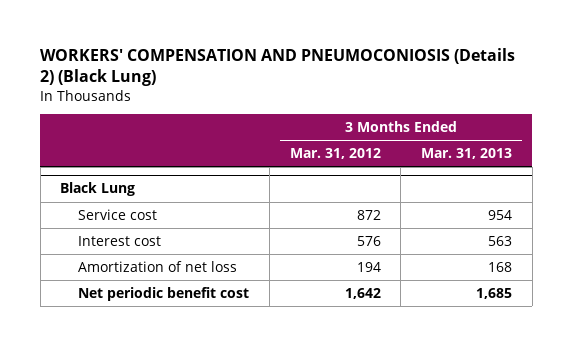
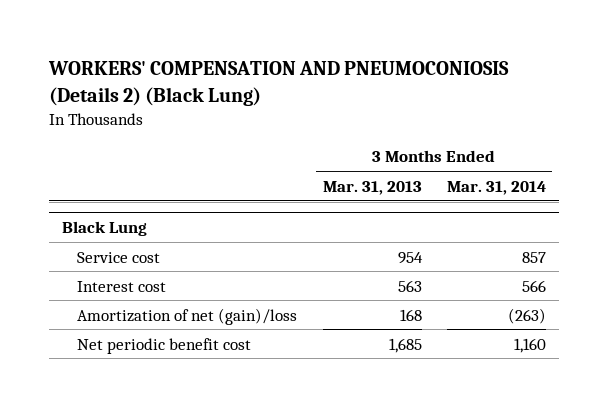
- | 3 Months Ended Mar. 31, 2012 | 3 Months Ended Mar. 31, 2013
+ | 3 Months Ended Mar. 31, 2013 | 3 Months Ended Mar. 31, 2014
@ Black Lung
- Amortization of net loss | 194 | 168
+ Amortization of net (gain)/loss | 168 | (263)

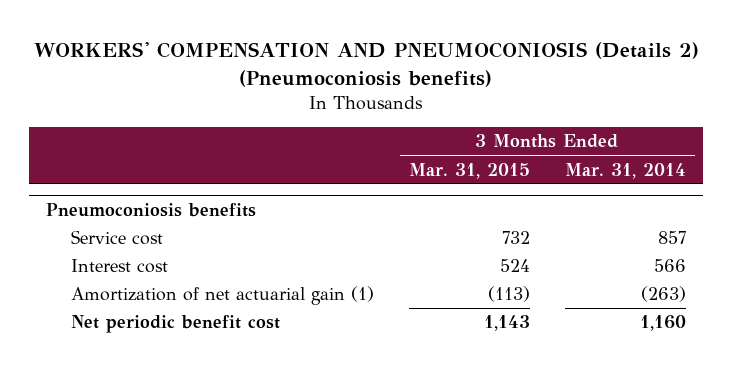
- WORKERS' COMPENSATION AND PNEUMOCONIOSIS (Details 2) (Black Lung)
+ WORKERS' COMPENSATION AND PNEUMOCONIOSIS (Details 2) (Pneumoconiosis benefits)
- | 3 Months Ended Mar. 31, 2013 | 3 Months Ended Mar. 31, 2014
+ | 3 Months Ended Mar. 31, 2015 | 3 Months Ended Mar. 31, 2014
- Black Lung
+ Pneumoconiosis benefits
- Amortization of net (gain)/loss | 168 | (263)
+ Amortization of net actuarial gain (1) | (113) | (263)

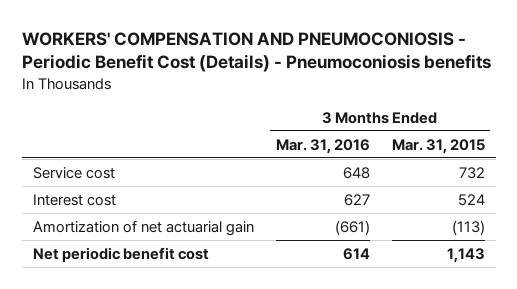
- WORKERS' COMPENSATION AND PNEUMOCONIOSIS (Details 2) (Pneumoconiosis benefits)
+ WORKERS' COMPENSATION AND PNEUMOCONIOSIS - Periodic Benefit Cost (Details) - Pneumoconiosis benefits
- | 3 Months Ended Mar. 31, 2015 | 3 Months Ended Mar. 31, 2014
+ | 3 Months Ended Mar. 31, 2016 | 3 Months Ended Mar. 31, 2015
- Pneumoconiosis benefits
- Amortization of net actuarial gain (1) | (113) | (263)
+ Amortization of net actuarial gain | (661) | (113)

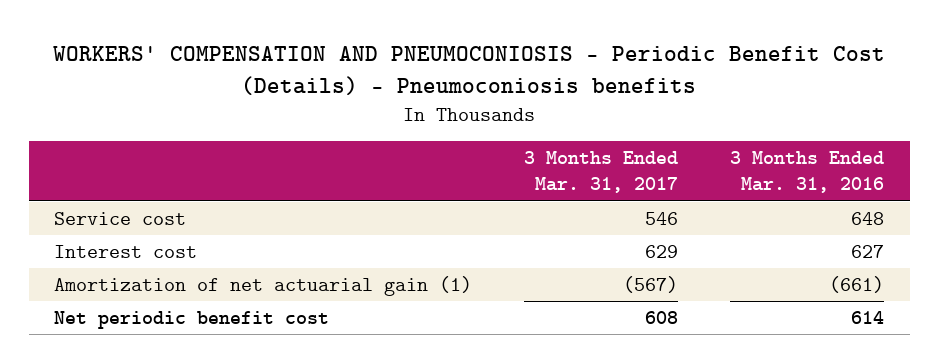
- | 3 Months Ended Mar. 31, 2016 | 3 Months Ended Mar. 31, 2015
+ | 3 Months Ended Mar. 31, 2017 | 3 Months Ended Mar. 31, 2016
- Amortization of net actuarial gain | (661) | (113)
+ Amortization of net actuarial gain (1) | (567) | (661)

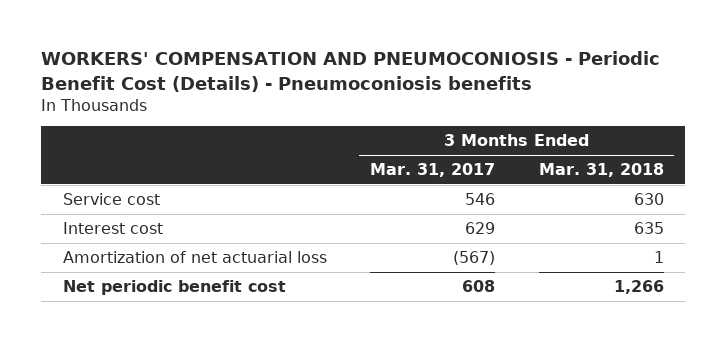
- | 3 Months Ended Mar. 31, 2017 | 3 Months Ended Mar. 31, 2016
+ | 3 Months Ended Mar. 31, 2017 | 3 Months Ended Mar. 31, 2018
- Amortization of net actuarial gain (1) | (567) | (661)
+ Amortization of net actuarial loss | (567) | 1

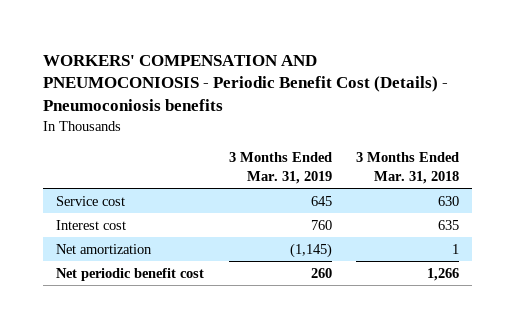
- | 3 Months Ended Mar. 31, 2017 | 3 Months Ended Mar. 31, 2018
+ | 3 Months Ended Mar. 31, 2019 | 3 Months Ended Mar. 31, 2018
- Amortization of net actuarial loss | (567) | 1
+ Net amortization | (1,145) | 1

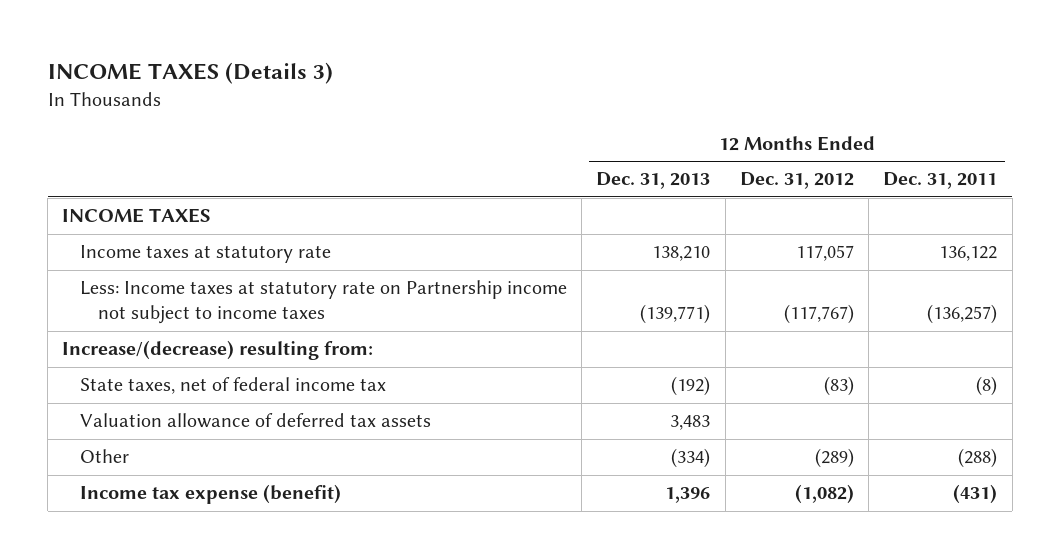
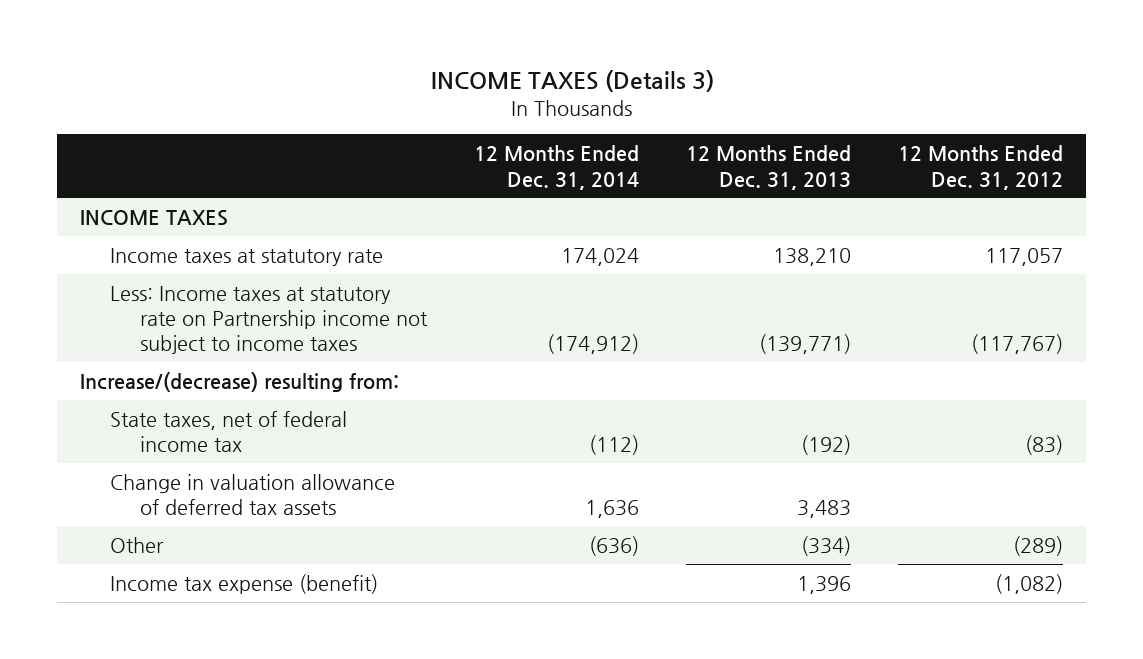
- | 12 Months Ended Dec. 31, 2013 | 12 Months Ended Dec. 31, 2012 | 12 Months Ended Dec. 31, 2011
+ | 12 Months Ended Dec. 31, 2014 | 12 Months Ended Dec. 31, 2013 | 12 Months Ended Dec. 31, 2012
- Valuation allowance of deferred tax assets | 3,483 | |
+ Change in valuation allowance of deferred tax assets | 1,636 | 3,483 |

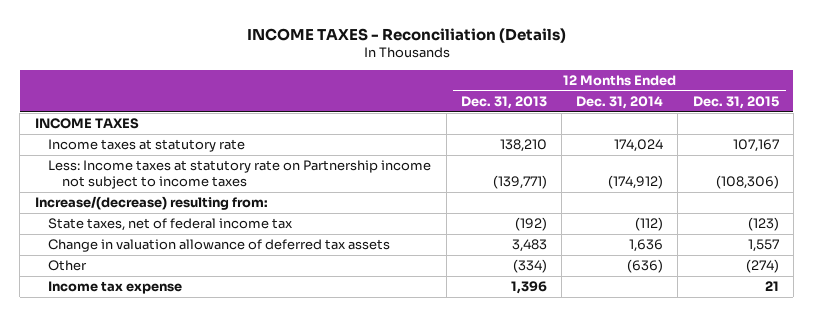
- INCOME TAXES (Details 3)
+ INCOME TAXES - Reconciliation (Details)
- | 12 Months Ended Dec. 31, 2014 | 12 Months Ended Dec. 31, 2013 | 12 Months Ended Dec. 31, 2012
+ | 12 Months Ended Dec. 31, 2013 | 12 Months Ended Dec. 31, 2014 | 12 Months Ended Dec. 31, 2015
- Income tax expense (benefit) | | 1,396 | (1,082)
+ Income tax expense | 1,396 | | 21

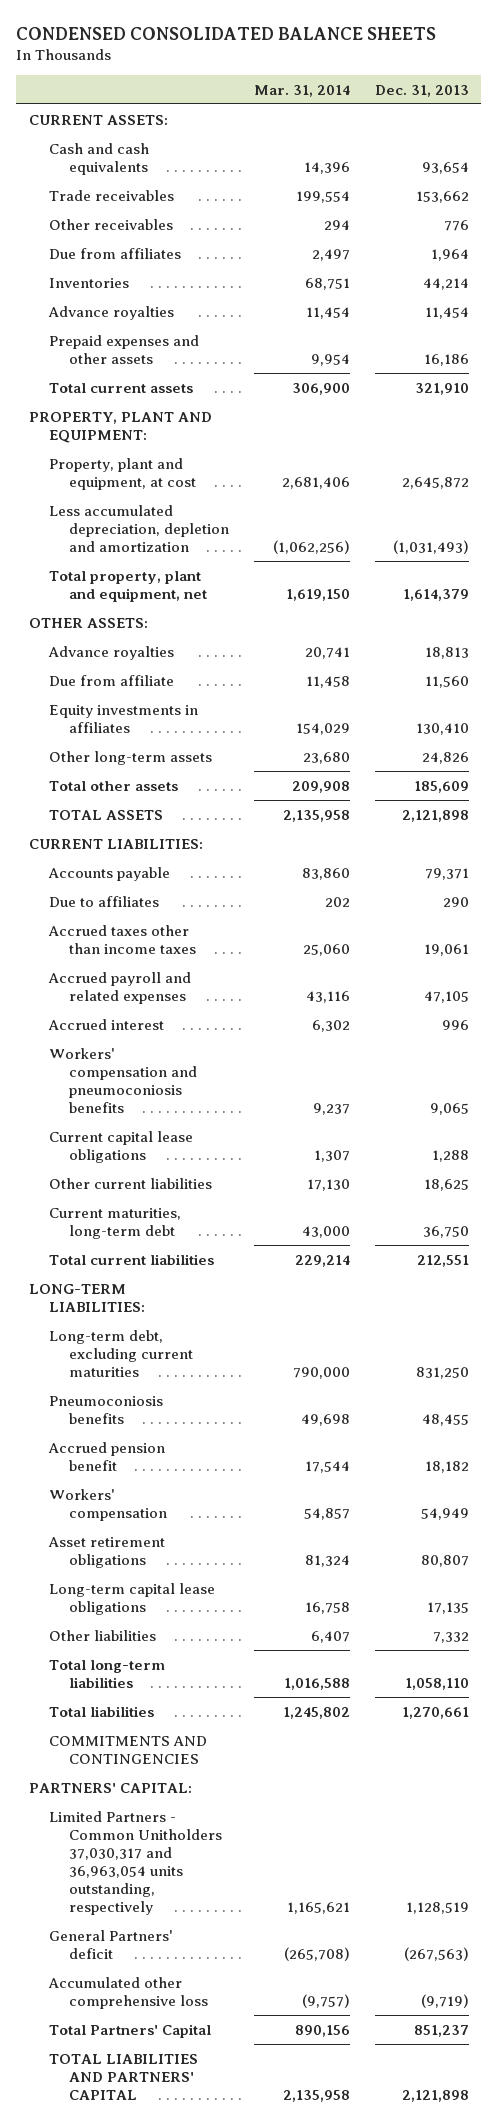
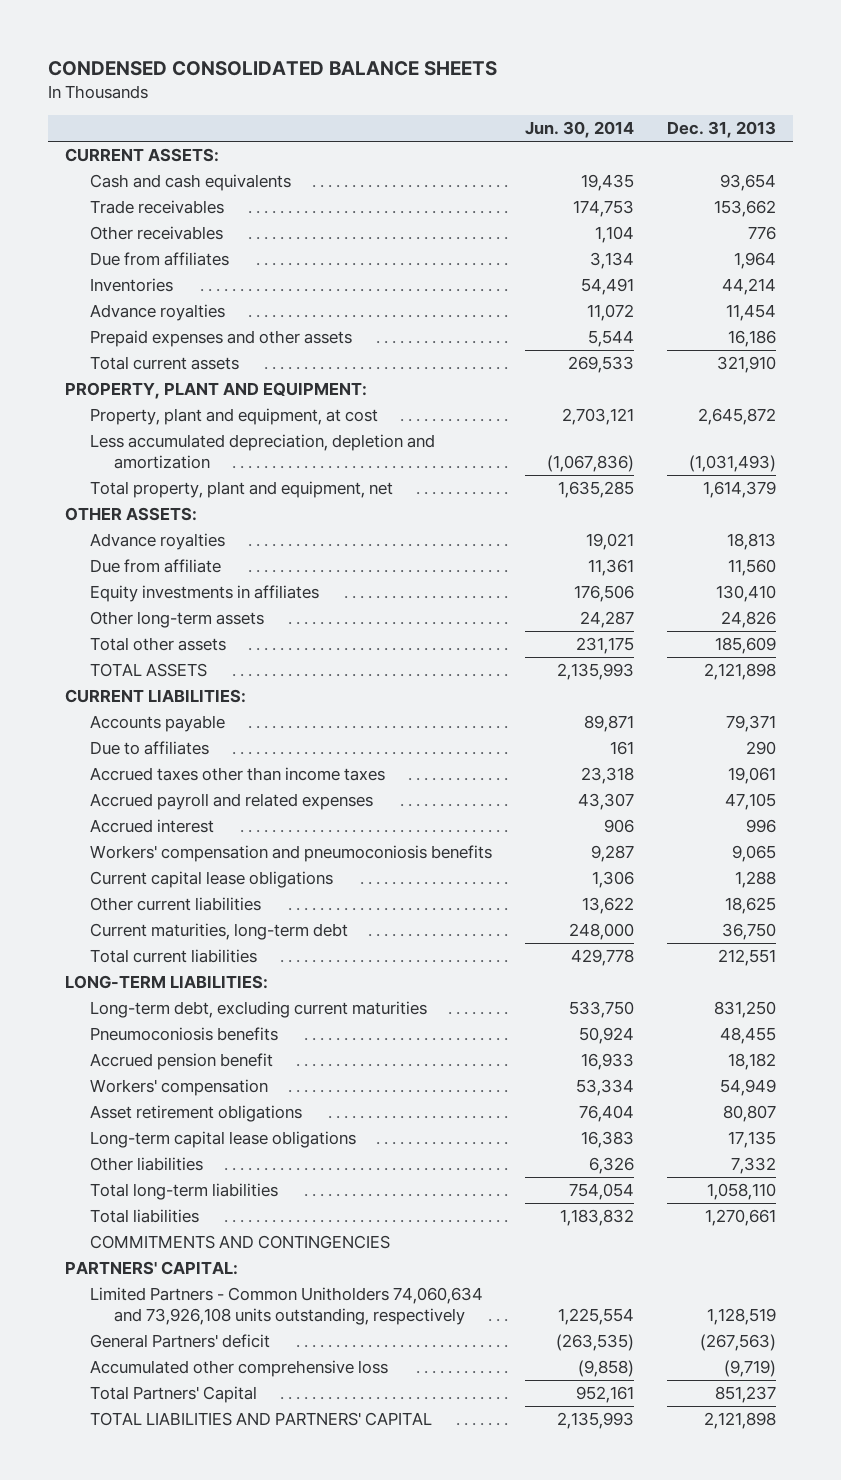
- | Mar. 31, 2014 | Dec. 31, 2013
+ | Jun. 30, 2014 | Dec. 31, 2013
- Limited Partners - Common Unitholders 37,030,317 and 36,963,054 units outstanding, respectively | 1,165,621 | 1,128,519
+ Limited Partners - Common Unitholders 74,060,634 and 73,926,108 units outstanding, respectively | 1,225,554 | 1,128,519

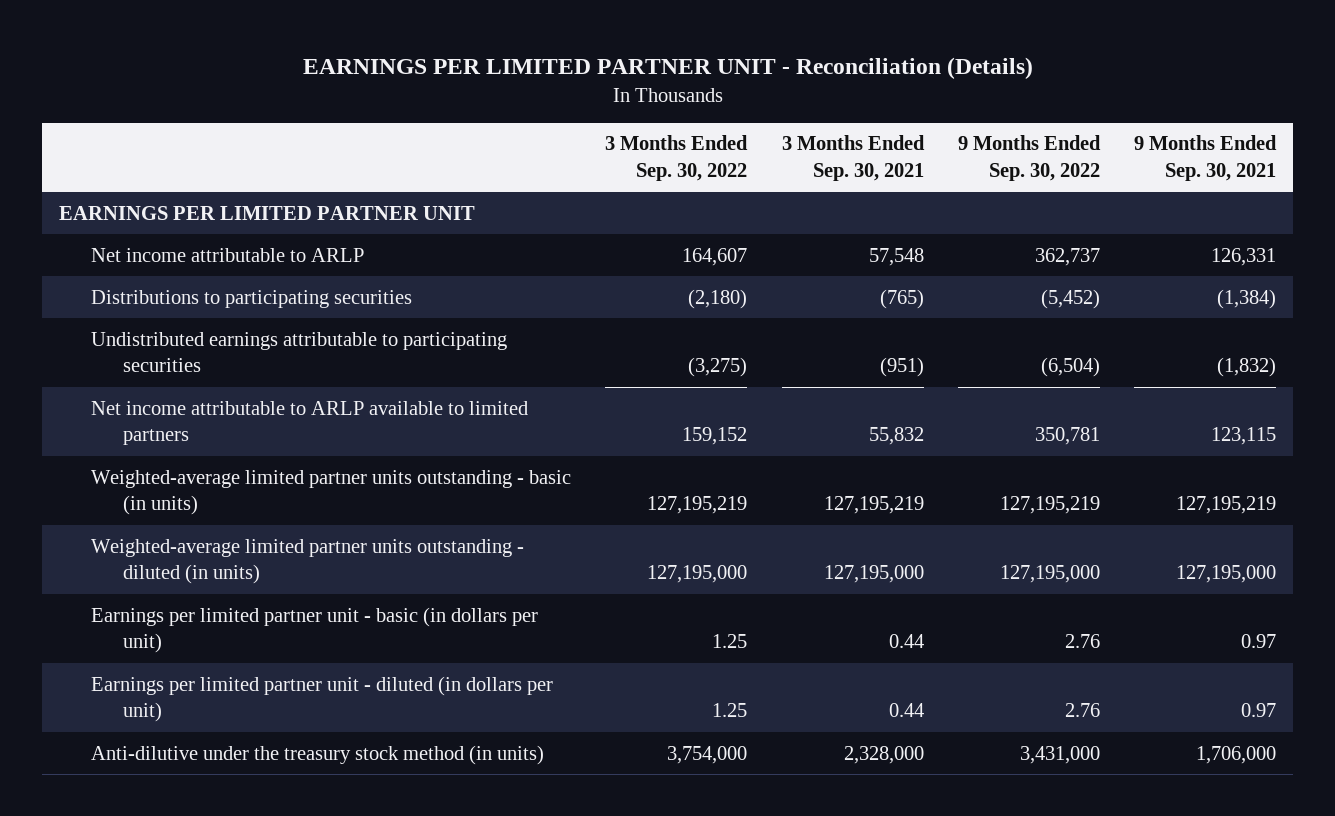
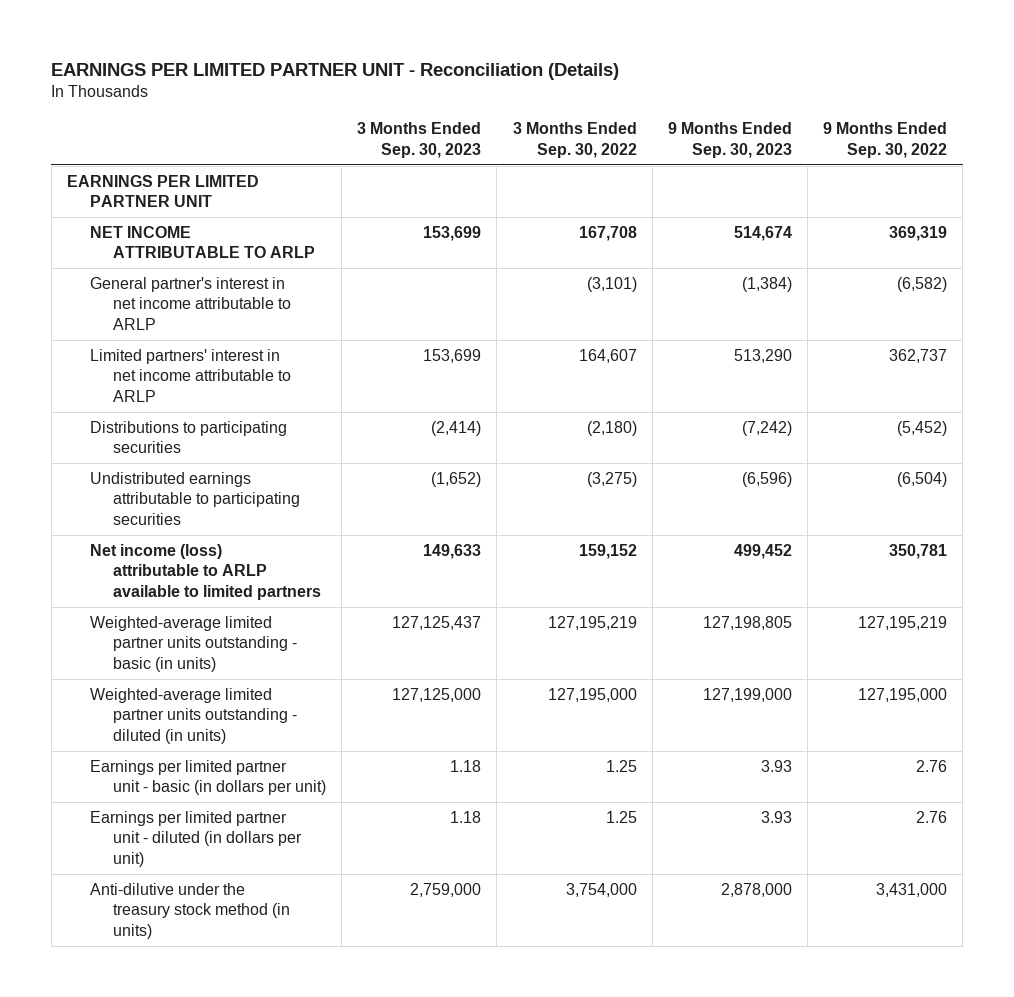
- | 3 Months Ended Sep. 30, 2022 | 3 Months Ended Sep. 30, 2021 | 9 Months Ended Sep. 30, 2022 | 9 Months Ended Sep. 30, 2021
+ | 3 Months Ended Sep. 30, 2023 | 3 Months Ended Sep. 30, 2022 | 9 Months Ended Sep. 30, 2023 | 9 Months Ended Sep. 30, 2022
- Net income attributable to ARLP | 164,607 | 57,548 | 362,737 | 126,331
+ NET INCOME ATTRIBUTABLE TO ARLP | 153,699 | 167,708 | 514,674 | 369,319
+ General partner's interest in net income attributable to ARLP | | (3,101) | (1,384) | (6,582)
+ Limited partners' interest in net income attributable to ARLP | 153,699 | 164,607 | 513,290 | 362,737
- Net income attributable to ARLP available to limited partners | 159,152 | 55,832 | 350,781 | 123,115
+ Net income (loss) attributable to ARLP available to limited partners | 149,633 | 159,152 | 499,452 | 350,781

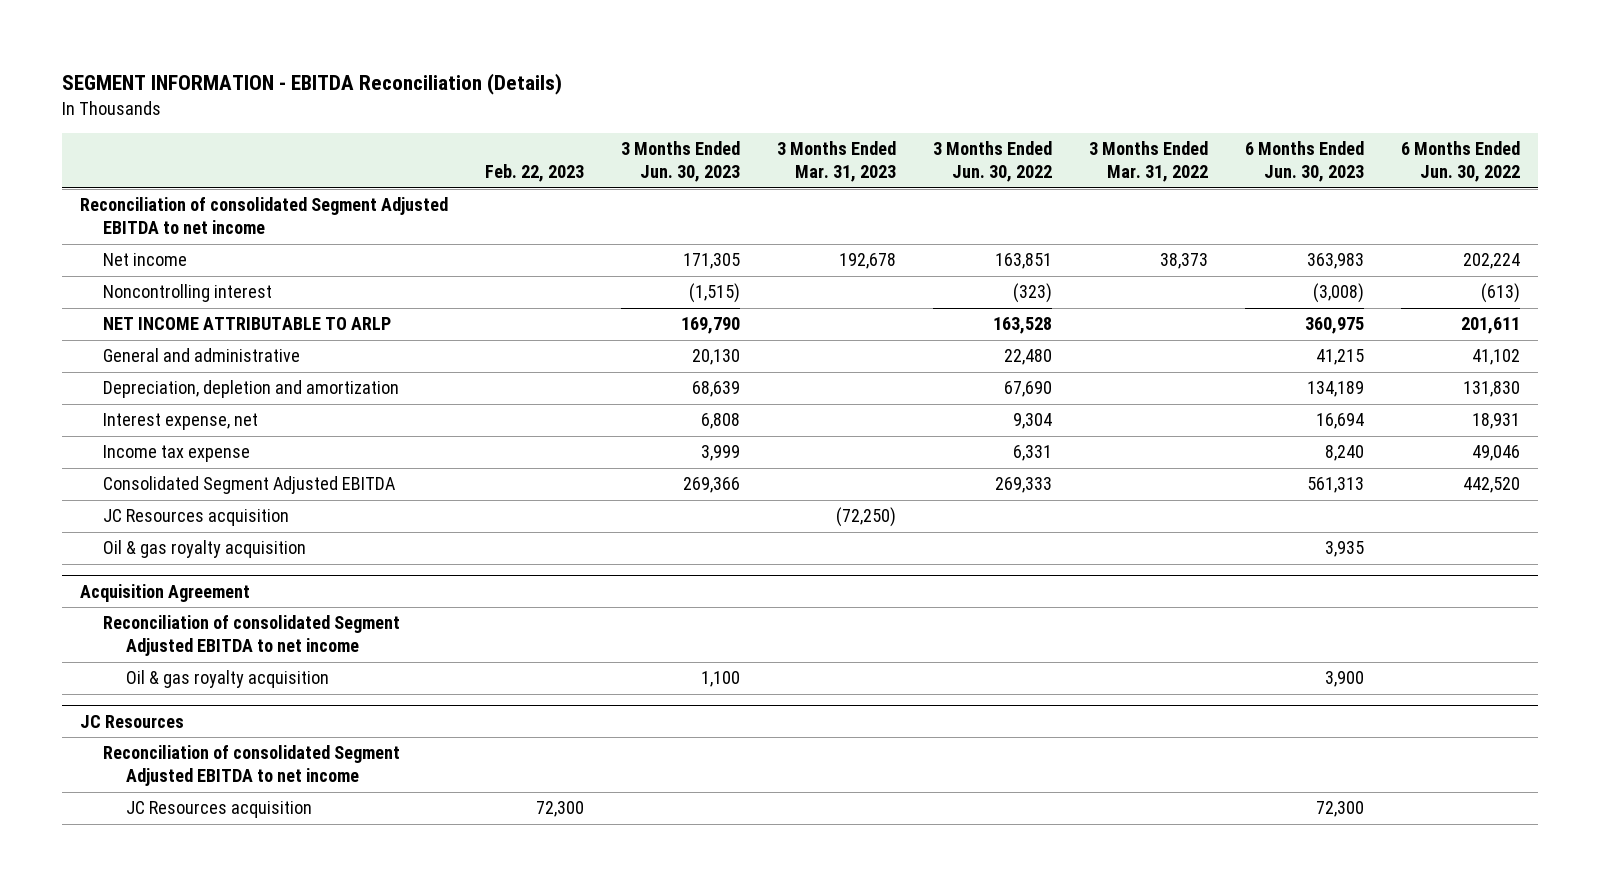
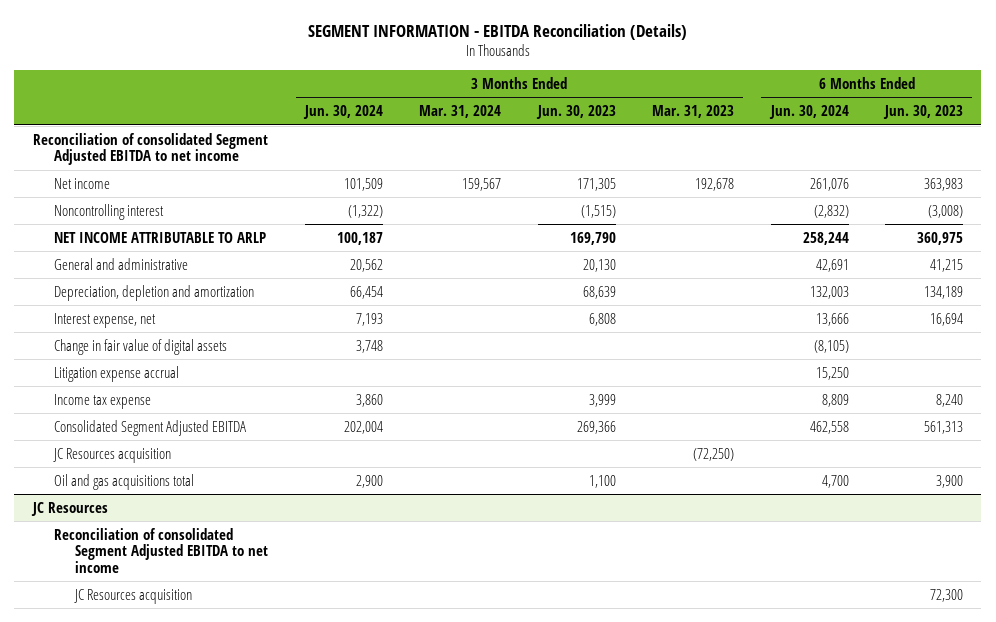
- | Feb. 22, 2023 | 3 Months Ended Jun. 30, 2023 | 3 Months Ended Mar. 31, 2023 | 3 Months Ended Jun. 30, 2022 | 3 Months Ended Mar. 31, 2022 | 6 Months Ended Jun. 30, 2023 | 6 Months Ended Jun. 30, 2022
+ | 3 Months Ended Jun. 30, 2024 | 3 Months Ended Mar. 31, 2024 | 3 Months Ended Jun. 30, 2023 | 3 Months Ended Mar. 31, 2023 | 6 Months Ended Jun. 30, 2024 | 6 Months Ended Jun. 30, 2023
+ Change in fair value of digital assets | 3,748 | | | | (8,105) |
+ Litigation expense accrual | | | | | 15,250 |
- Oil & gas royalty acquisition | | | | | | 3,935 |
- Acquisition Agreement
- Reconciliation of consolidated Segment Adjusted EBITDA to net income
- Oil & gas royalty acquisition | | 1,100 | | | | 3,900 |
+ Oil and gas acquisitions total | 2,900 | | 1,100 | | 4,700 | 3,900

